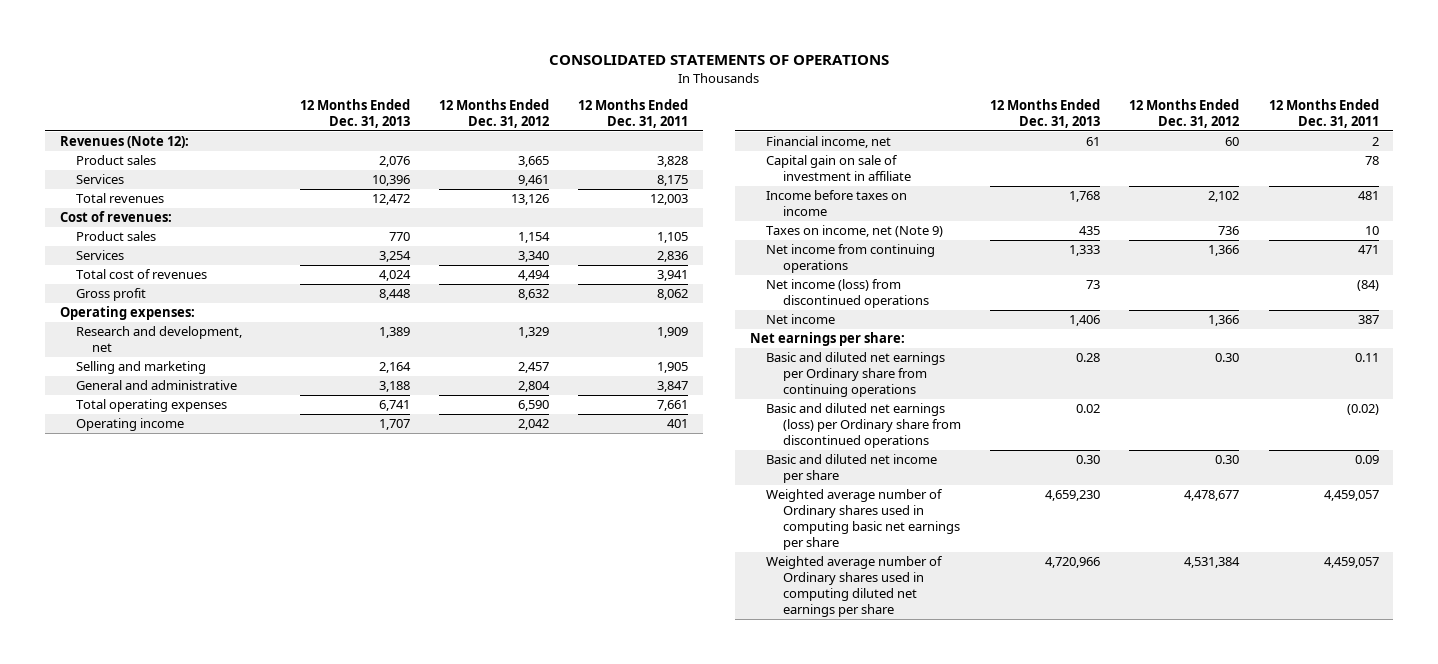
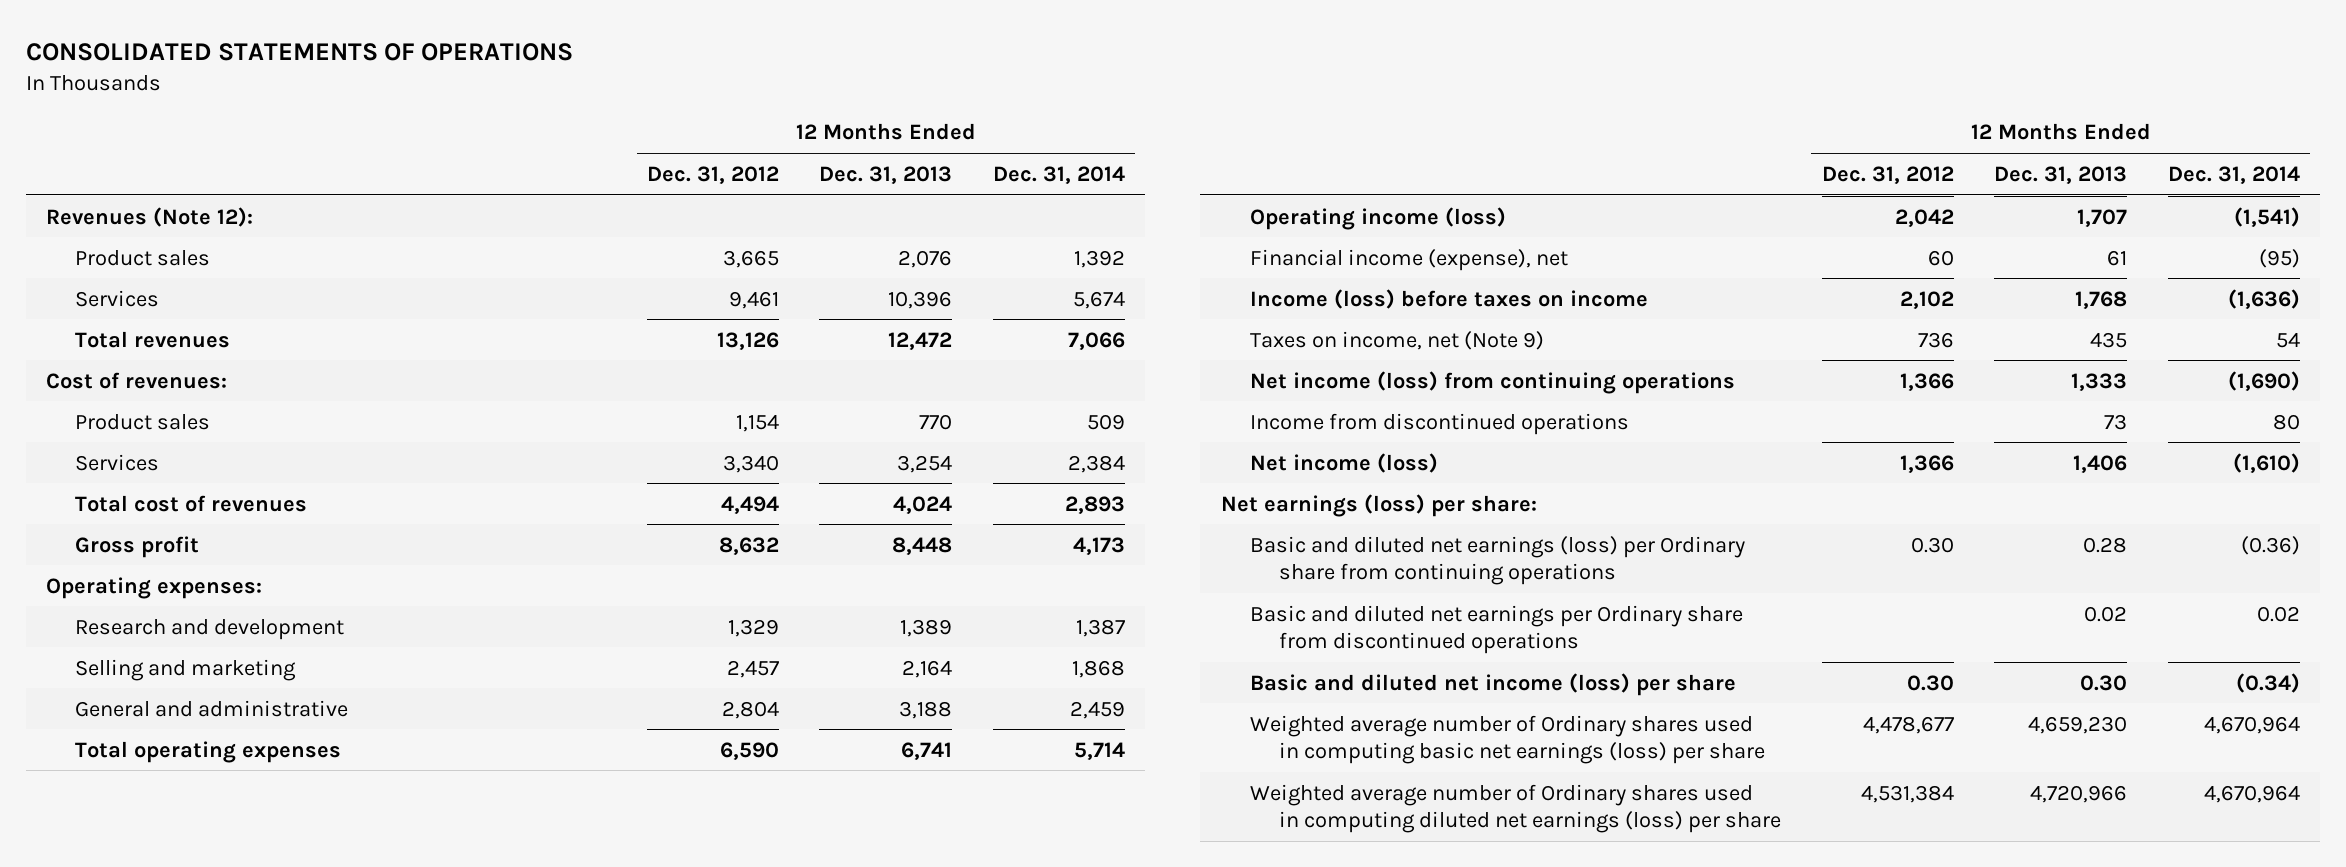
- | 12 Months Ended Dec. 31, 2013 | 12 Months Ended Dec. 31, 2012 | 12 Months Ended Dec. 31, 2011
+ | 12 Months Ended Dec. 31, 2012 | 12 Months Ended Dec. 31, 2013 | 12 Months Ended Dec. 31, 2014
- Research and development, net | 1,389 | 1,329 | 1,909
+ Research and development | 1,329 | 1,389 | 1,387
- Operating income | 1,707 | 2,042 | 401
- Financial income, net | 61 | 60 | 2
- Capital gain on sale of investment in affiliate | | | 78
- Income before taxes on income | 1,768 | 2,102 | 481
+ Operating income (loss) | 2,042 | 1,707 | (1,541)
+ Financial income (expense), net | 60 | 61 | (95)
+ Income (loss) before taxes on income | 2,102 | 1,768 | (1,636)
- Net income from continuing operations | 1,333 | 1,366 | 471
- Net income (loss) from discontinued operations | 73 | | (84)
- Net income | 1,406 | 1,366 | 387
- Net earnings per share:
- Basic and diluted net earnings per Ordinary share from continuing operations | 0.28 | 0.30 | 0.11
- Basic and diluted net earnings (loss) per Ordinary share from discontinued operations | 0.02 | | (0.02)
- Basic and diluted net income per share | 0.30 | 0.30 | 0.09
- Weighted average number of Ordinary shares used in computing basic net earnings per share | 4,659,230 | 4,478,677 | 4,459,057
- Weighted average number of Ordinary shares used in computing diluted net earnings per share | 4,720,966 | 4,531,384 | 4,459,057
+ Net income (loss) from continuing operations | 1,366 | 1,333 | (1,690)
+ Income from discontinued operations | | 73 | 80
+ Net income (loss) | 1,366 | 1,406 | (1,610)
+ Net earnings (loss) per share:
+ Basic and diluted net earnings (loss) per Ordinary share from continuing operations | 0.30 | 0.28 | (0.36)
+ Basic and diluted net earnings per Ordinary share from discontinued operations | | 0.02 | 0.02
+ Basic and diluted net income (loss) per share | 0.30 | 0.30 | (0.34)
+ Weighted average number of Ordinary shares used in computing basic net earnings (loss) per share | 4,478,677 | 4,659,230 | 4,670,964
+ Weighted average number of Ordinary shares used in computing diluted net earnings (loss) per share | 4,531,384 | 4,720,966 | 4,670,964

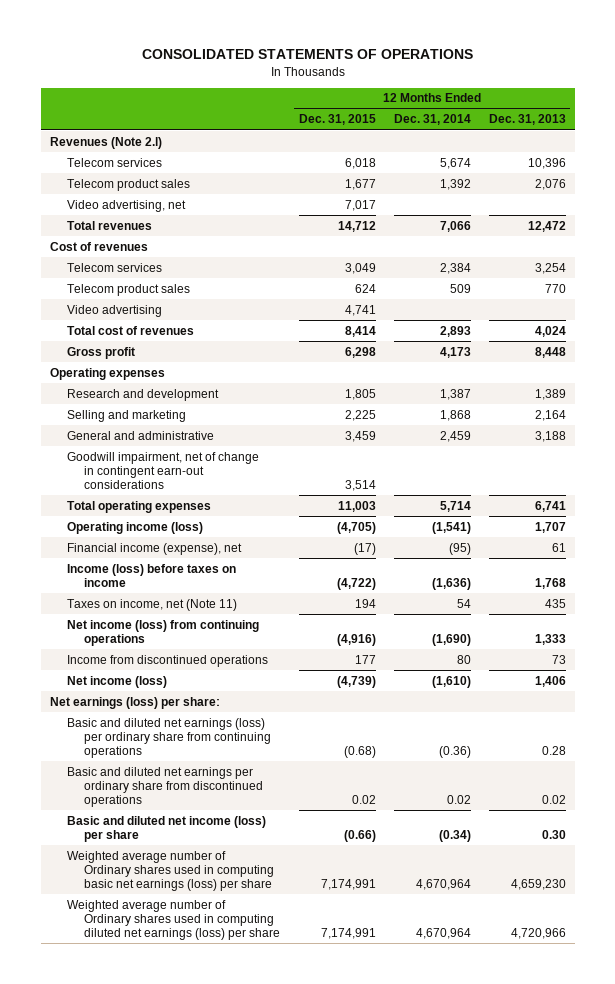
- | 12 Months Ended Dec. 31, 2012 | 12 Months Ended Dec. 31, 2013 | 12 Months Ended Dec. 31, 2014
+ | 12 Months Ended Dec. 31, 2015 | 12 Months Ended Dec. 31, 2014 | 12 Months Ended Dec. 31, 2013
- Revenues (Note 12):
- Product sales | 3,665 | 2,076 | 1,392
- Services | 9,461 | 10,396 | 5,674
+ Revenues (Note 2.l)
+ Telecom services | 6,018 | 5,674 | 10,396
+ Telecom product sales | 1,677 | 1,392 | 2,076
+ Video advertising, net | 7,017 | |
- Cost of revenues:
- Product sales | 1,154 | 770 | 509
- Services | 3,340 | 3,254 | 2,384
+ Cost of revenues
+ Telecom services | 3,049 | 2,384 | 3,254
+ Telecom product sales | 624 | 509 | 770
+ Video advertising | 4,741 | |
- Operating expenses:
+ Operating expenses
+ Goodwill impairment, net of change in contingent earn-out considerations | 3,514 | |
- Taxes on income, net (Note 9) | 736 | 435 | 54
+ Taxes on income, net (Note 11) | 194 | 54 | 435
- Basic and diluted net earnings (loss) per Ordinary share from continuing operations | 0.30 | 0.28 | (0.36)
- Basic and diluted net earnings per Ordinary share from discontinued operations | | 0.02 | 0.02
+ Basic and diluted net earnings (loss) per ordinary share from continuing operations | (0.68) | (0.36) | 0.28
+ Basic and diluted net earnings per ordinary share from discontinued operations | 0.02 | 0.02 | 0.02

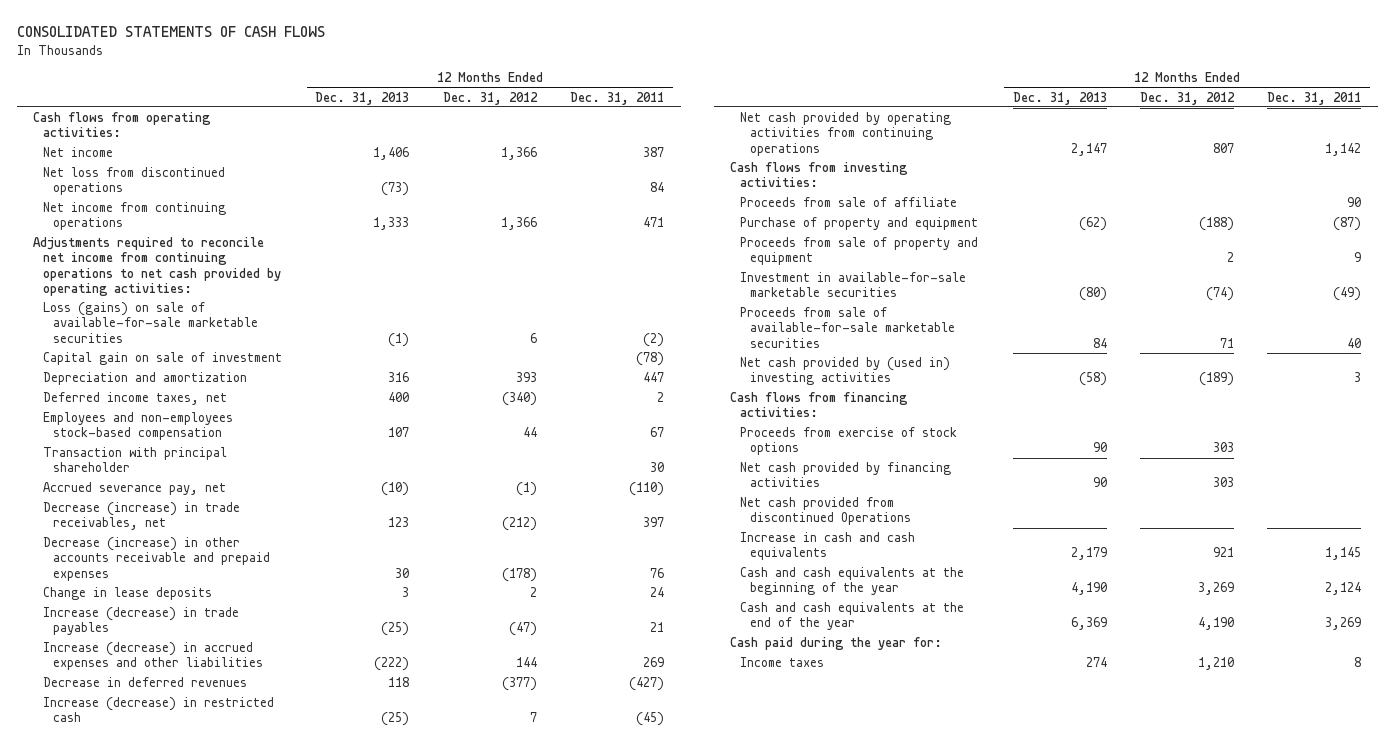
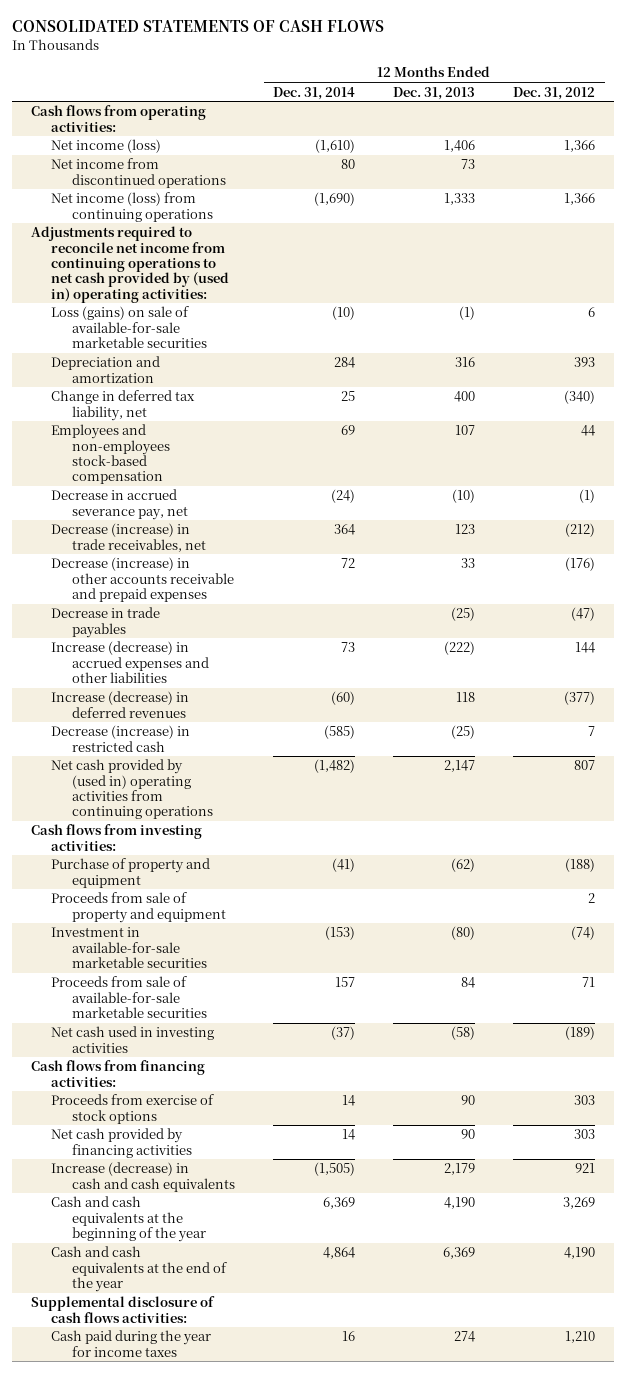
- | 12 Months Ended Dec. 31, 2013 | 12 Months Ended Dec. 31, 2012 | 12 Months Ended Dec. 31, 2011
+ | 12 Months Ended Dec. 31, 2014 | 12 Months Ended Dec. 31, 2013 | 12 Months Ended Dec. 31, 2012
- Net income | 1,406 | 1,366 | 387
- Net loss from discontinued operations | (73) | | 84
- Net income from continuing operations | 1,333 | 1,366 | 471
- Adjustments required to reconcile net income from continuing operations to net cash provided by operating activities:
+ Net income (loss) | (1,610) | 1,406 | 1,366
+ Net income from discontinued operations | 80 | 73 |
+ Net income (loss) from continuing operations | (1,690) | 1,333 | 1,366
+ Adjustments required to reconcile net income from continuing operations to net cash provided by (used in) operating activities:
- Capital gain on sale of investment | | | (78)
- Deferred income taxes, net | 400 | (340) | 2
+ Change in deferred tax liability, net | 25 | 400 | (340)
- Transaction with principal shareholder | | | 30
- Accrued severance pay, net | (10) | (1) | (110)
+ Decrease in accrued severance pay, net | (24) | (10) | (1)
- Decrease (increase) in other accounts receivable and prepaid expenses | 30 | (178) | 76
- Change in lease deposits | 3 | 2 | 24
- Increase (decrease) in trade payables | (25) | (47) | 21
+ Decrease (increase) in other accounts receivable and prepaid expenses | 72 | 33 | (176)
+ Decrease in trade payables | | (25) | (47)
- Decrease in deferred revenues | 118 | (377) | (427)
- Increase (decrease) in restricted cash | (25) | 7 | (45)
- Net cash provided by operating activities from continuing operations | 2,147 | 807 | 1,142
+ Increase (decrease) in deferred revenues | (60) | 118 | (377)
+ Decrease (increase) in restricted cash | (585) | (25) | 7
+ Net cash provided by (used in) operating activities from continuing operations | (1,482) | 2,147 | 807
- Proceeds from sale of affiliate | | | 90
- Net cash provided by (used in) investing activities | (58) | (189) | 3
+ Net cash used in investing activities | (37) | (58) | (189)
- Net cash provided from discontinued Operations
- Increase in cash and cash equivalents | 2,179 | 921 | 1,145
+ Increase (decrease) in cash and cash equivalents | (1,505) | 2,179 | 921
- Cash paid during the year for:
- Income taxes | 274 | 1,210 | 8
+ Supplemental disclosure of cash flows activities:
+ Cash paid during the year for income taxes | 16 | 274 | 1,210

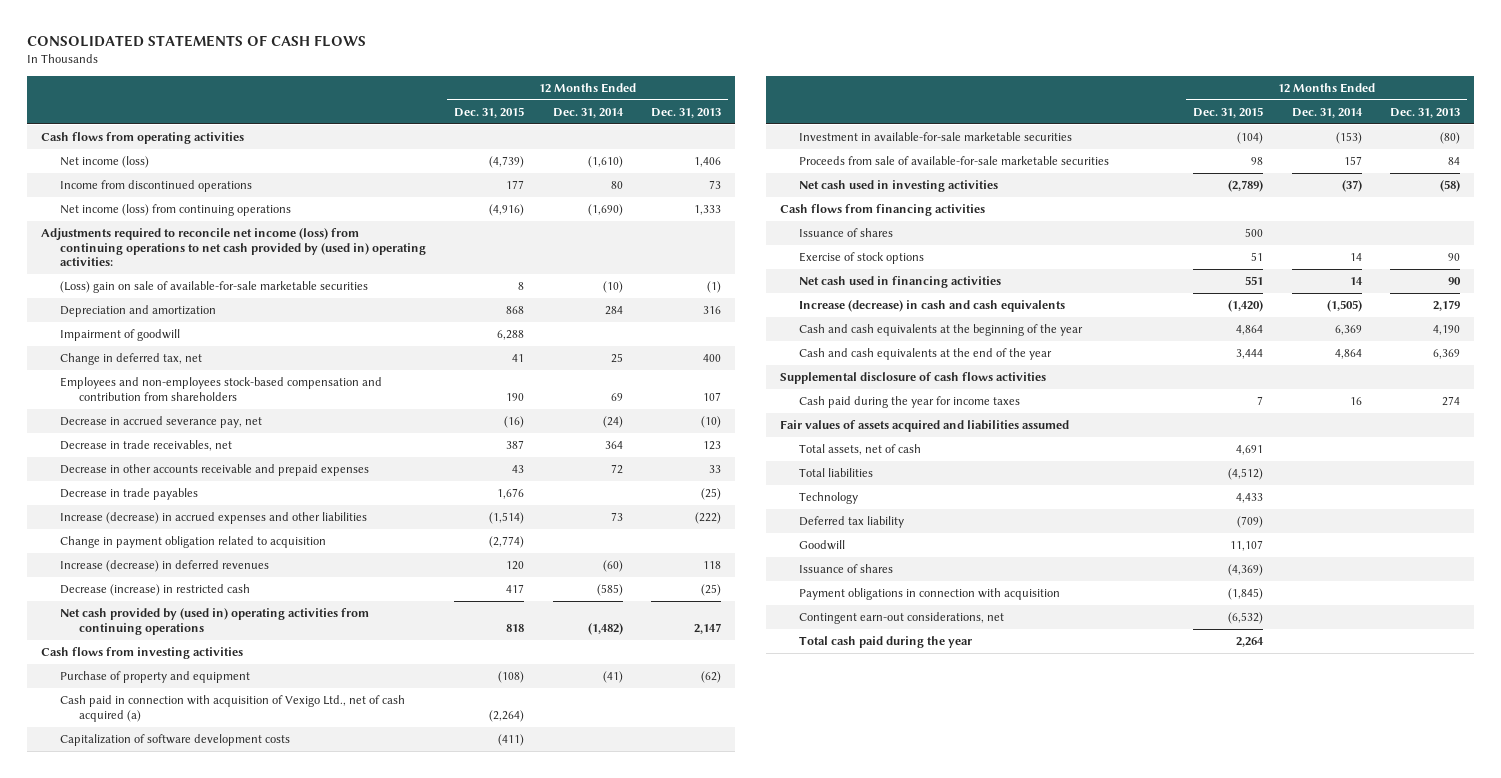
- | 12 Months Ended Dec. 31, 2014 | 12 Months Ended Dec. 31, 2013 | 12 Months Ended Dec. 31, 2012
+ | 12 Months Ended Dec. 31, 2015 | 12 Months Ended Dec. 31, 2014 | 12 Months Ended Dec. 31, 2013
- Cash flows from operating activities:
+ Cash flows from operating activities
- Net income from discontinued operations | 80 | 73 |
+ Income from discontinued operations | 177 | 80 | 73
- Adjustments required to reconcile net income from continuing operations to net cash provided by (used in) operating activities:
- Loss (gains) on sale of available-for-sale marketable securities | (10) | (1) | 6
+ Adjustments required to reconcile net income (loss) from continuing operations to net cash provided by (used in) operating activities:
+ (Loss) gain on sale of available-for-sale marketable securities | 8 | (10) | (1)
- Change in deferred tax liability, net | 25 | 400 | (340)
- Employees and non-employees stock-based compensation | 69 | 107 | 44
+ Impairment of goodwill | 6,288 | |
+ Change in deferred tax, net | 41 | 25 | 400
+ Employees and non-employees stock-based compensation and contribution from shareholders | 190 | 69 | 107
- Decrease (increase) in trade receivables, net | 364 | 123 | (212)
- Decrease (increase) in other accounts receivable and prepaid expenses | 72 | 33 | (176)
+ Decrease in trade receivables, net | 387 | 364 | 123
+ Decrease in other accounts receivable and prepaid expenses | 43 | 72 | 33
+ Change in payment obligation related to acquisition | (2,774) | |
- Cash flows from investing activities:
+ Cash flows from investing activities
- Proceeds from sale of property and equipment | | | 2
+ Cash paid in connection with acquisition of Vexigo Ltd., net of cash acquired (a) | (2,264) | |
+ Capitalization of software development costs | (411) | |
- Cash flows from financing activities:
- Proceeds from exercise of stock options | 14 | 90 | 303
- Net cash provided by financing activities | 14 | 90 | 303
+ Cash flows from financing activities
+ Issuance of shares | 500 | |
+ Exercise of stock options | 51 | 14 | 90
+ Net cash used in financing activities | 551 | 14 | 90
- Supplemental disclosure of cash flows activities:
+ Supplemental disclosure of cash flows activities
+ Fair values of assets acquired and liabilities assumed
+ Total assets, net of cash | 4,691 | |
+ Total liabilities | (4,512) | |
+ Technology | 4,433 | |
+ Deferred tax liability | (709) | |
+ Goodwill | 11,107 | |
+ Issuance of shares | (4,369) | |
+ Payment obligations in connection with acquisition | (1,845) | |
+ Contingent earn-out considerations, net | (6,532) | |
+ Total cash paid during the year | 2,264 | |

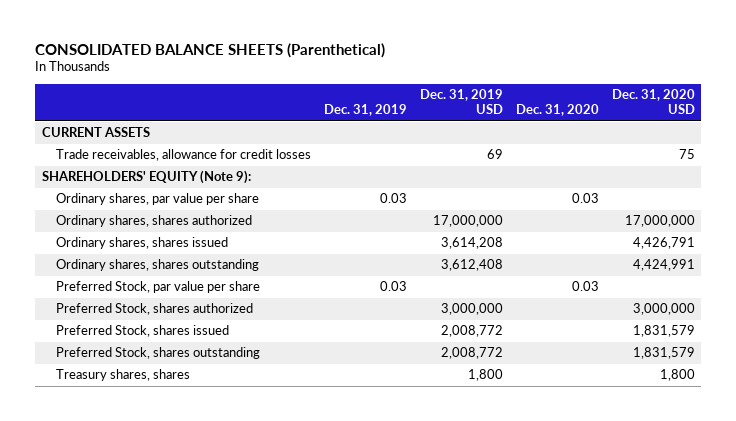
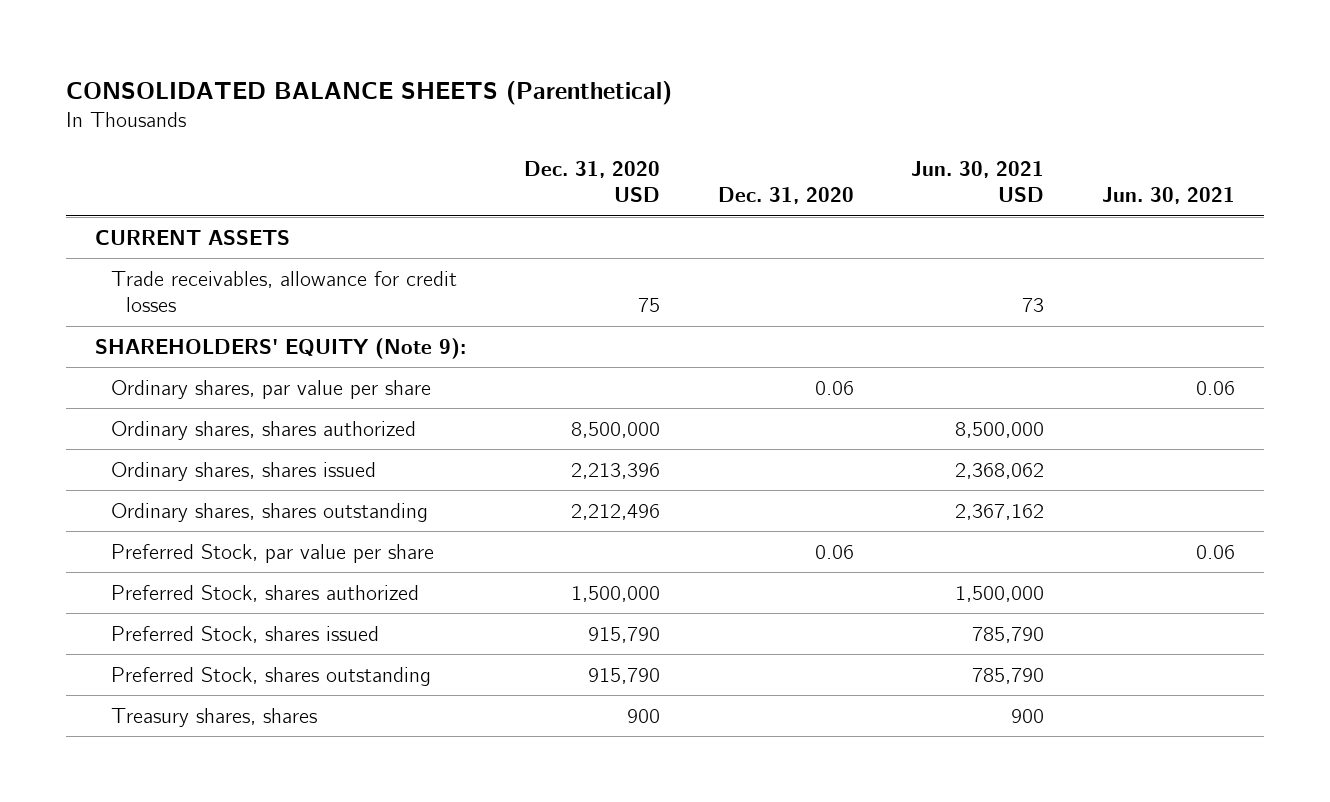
- | Dec. 31, 2019 | Dec. 31, 2019 USD | Dec. 31, 2020 | Dec. 31, 2020 USD
+ | Dec. 31, 2020 USD | Dec. 31, 2020 | Jun. 30, 2021 USD | Jun. 30, 2021
- Ordinary shares, par value per share | 0.03 | | 0.03 |
- Ordinary shares, shares authorized | | 17,000,000 | | 17,000,000
- Ordinary shares, shares issued | | 3,614,208 | | 4,426,791
- Ordinary shares, shares outstanding | | 3,612,408 | | 4,424,991
- Preferred Stock, par value per share | 0.03 | | 0.03 |
- Preferred Stock, shares authorized | | 3,000,000 | | 3,000,000
- Preferred Stock, shares issued | | 2,008,772 | | 1,831,579
- Preferred Stock, shares outstanding | | 2,008,772 | | 1,831,579
- Treasury shares, shares | | 1,800 | | 1,800
+ Ordinary shares, par value per share | | 0.06 | | 0.06
+ Ordinary shares, shares authorized | 8,500,000 | | 8,500,000 |
+ Ordinary shares, shares issued | 2,213,396 | | 2,368,062 |
+ Ordinary shares, shares outstanding | 2,212,496 | | 2,367,162 |
+ Preferred Stock, par value per share | | 0.06 | | 0.06
+ Preferred Stock, shares authorized | 1,500,000 | | 1,500,000 |
+ Preferred Stock, shares issued | 915,790 | | 785,790 |
+ Preferred Stock, shares outstanding | 915,790 | | 785,790 |
+ Treasury shares, shares | 900 | | 900 |

